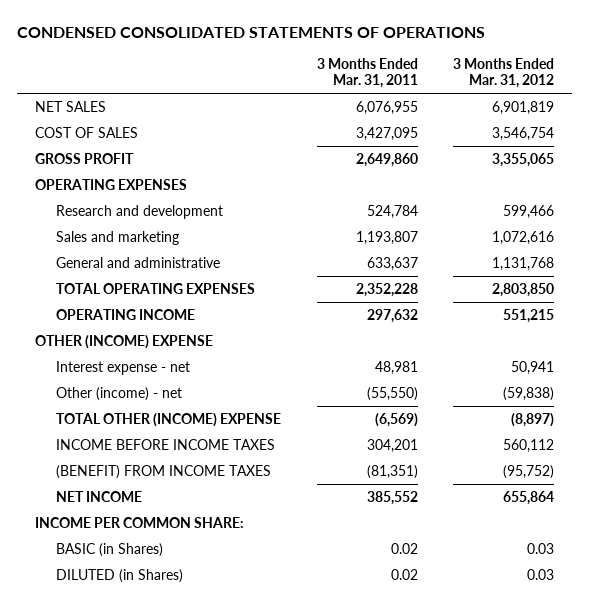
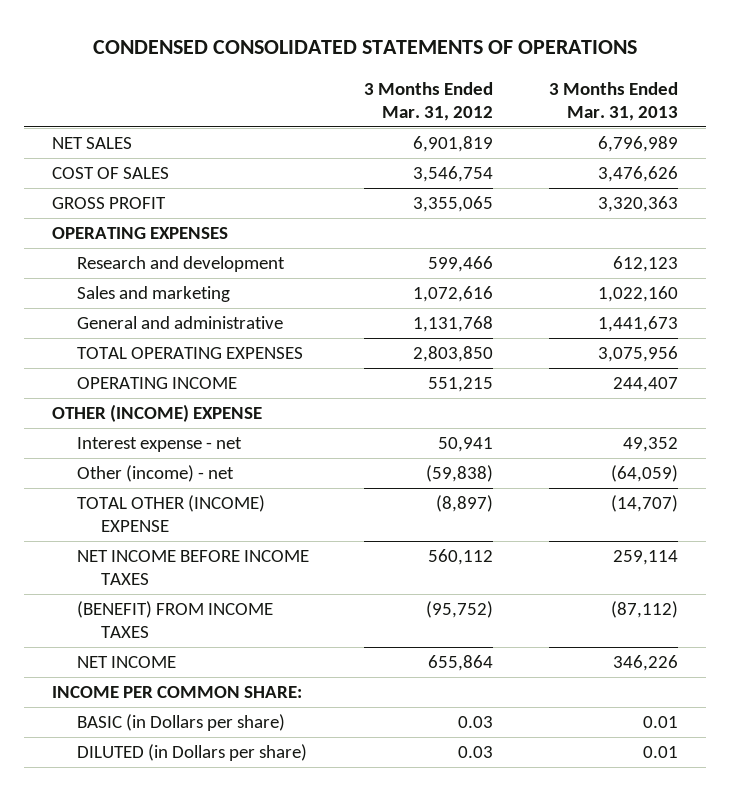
- | 3 Months Ended Mar. 31, 2011 | 3 Months Ended Mar. 31, 2012
+ | 3 Months Ended Mar. 31, 2012 | 3 Months Ended Mar. 31, 2013
- INCOME BEFORE INCOME TAXES | 304,201 | 560,112
+ NET INCOME BEFORE INCOME TAXES | 560,112 | 259,114
- BASIC (in Shares) | 0.02 | 0.03
- DILUTED (in Shares) | 0.02 | 0.03
+ BASIC (in Dollars per share) | 0.03 | 0.01
+ DILUTED (in Dollars per share) | 0.03 | 0.01

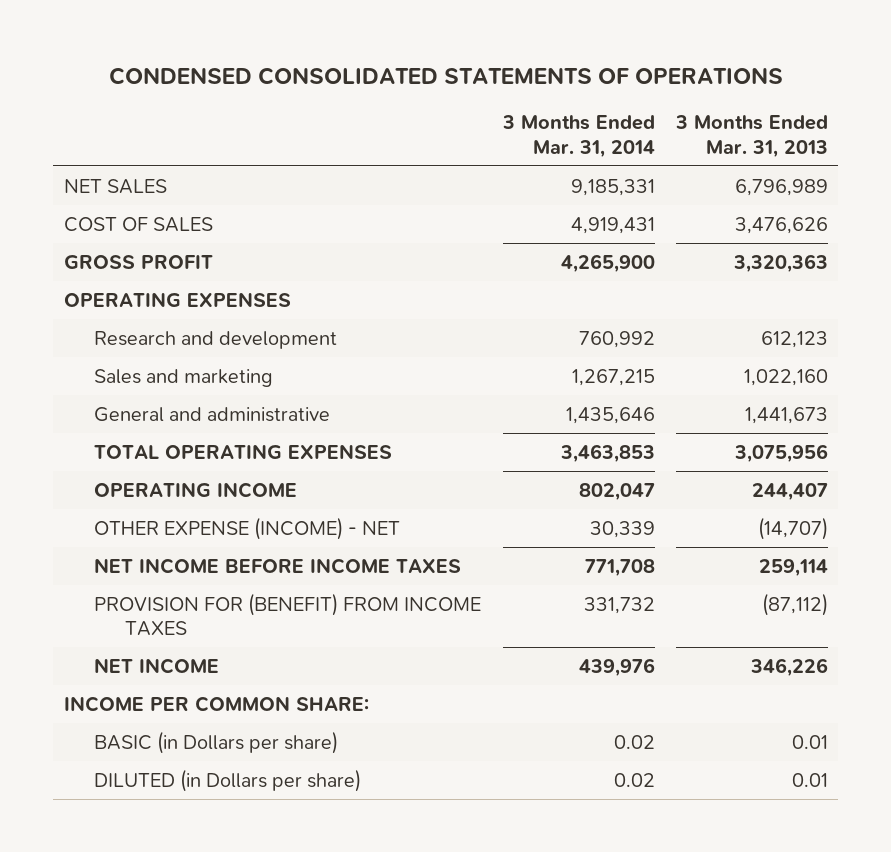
- | 3 Months Ended Mar. 31, 2012 | 3 Months Ended Mar. 31, 2013
+ | 3 Months Ended Mar. 31, 2014 | 3 Months Ended Mar. 31, 2013
- OTHER (INCOME) EXPENSE
- Interest expense - net | 50,941 | 49,352
- Other (income) - net | (59,838) | (64,059)
- TOTAL OTHER (INCOME) EXPENSE | (8,897) | (14,707)
+ OTHER EXPENSE (INCOME) - NET | 30,339 | (14,707)
- (BENEFIT) FROM INCOME TAXES | (95,752) | (87,112)
+ PROVISION FOR (BENEFIT) FROM INCOME TAXES | 331,732 | (87,112)

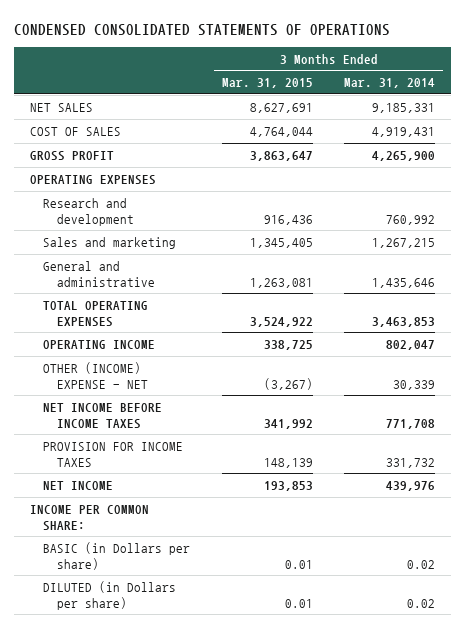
- | 3 Months Ended Mar. 31, 2014 | 3 Months Ended Mar. 31, 2013
+ | 3 Months Ended Mar. 31, 2015 | 3 Months Ended Mar. 31, 2014
- OTHER EXPENSE (INCOME) - NET | 30,339 | (14,707)
+ OTHER (INCOME) EXPENSE - NET | (3,267) | 30,339
- PROVISION FOR (BENEFIT) FROM INCOME TAXES | 331,732 | (87,112)
+ PROVISION FOR INCOME TAXES | 148,139 | 331,732

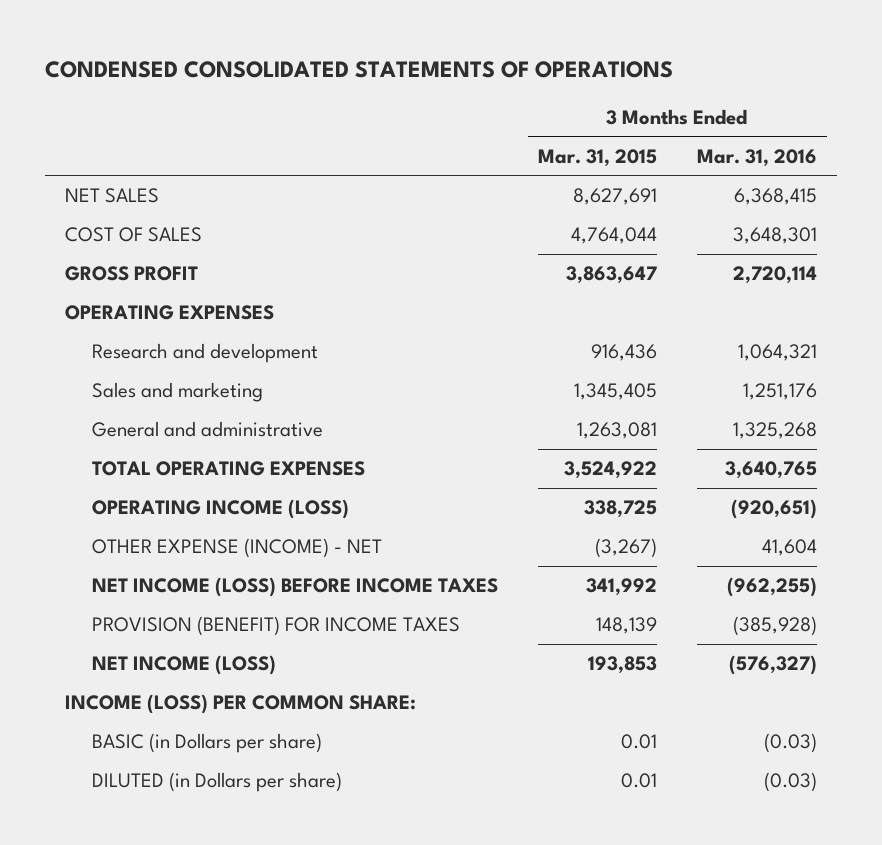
- | 3 Months Ended Mar. 31, 2015 | 3 Months Ended Mar. 31, 2014
+ | 3 Months Ended Mar. 31, 2015 | 3 Months Ended Mar. 31, 2016
- OPERATING INCOME | 338,725 | 802,047
- OTHER (INCOME) EXPENSE - NET | (3,267) | 30,339
- NET INCOME BEFORE INCOME TAXES | 341,992 | 771,708
- PROVISION FOR INCOME TAXES | 148,139 | 331,732
- NET INCOME | 193,853 | 439,976
- INCOME PER COMMON SHARE:
+ OPERATING INCOME (LOSS) | 338,725 | (920,651)
+ OTHER EXPENSE (INCOME) - NET | (3,267) | 41,604
+ NET INCOME (LOSS) BEFORE INCOME TAXES | 341,992 | (962,255)
+ PROVISION (BENEFIT) FOR INCOME TAXES | 148,139 | (385,928)
+ NET INCOME (LOSS) | 193,853 | (576,327)
+ INCOME (LOSS) PER COMMON SHARE:

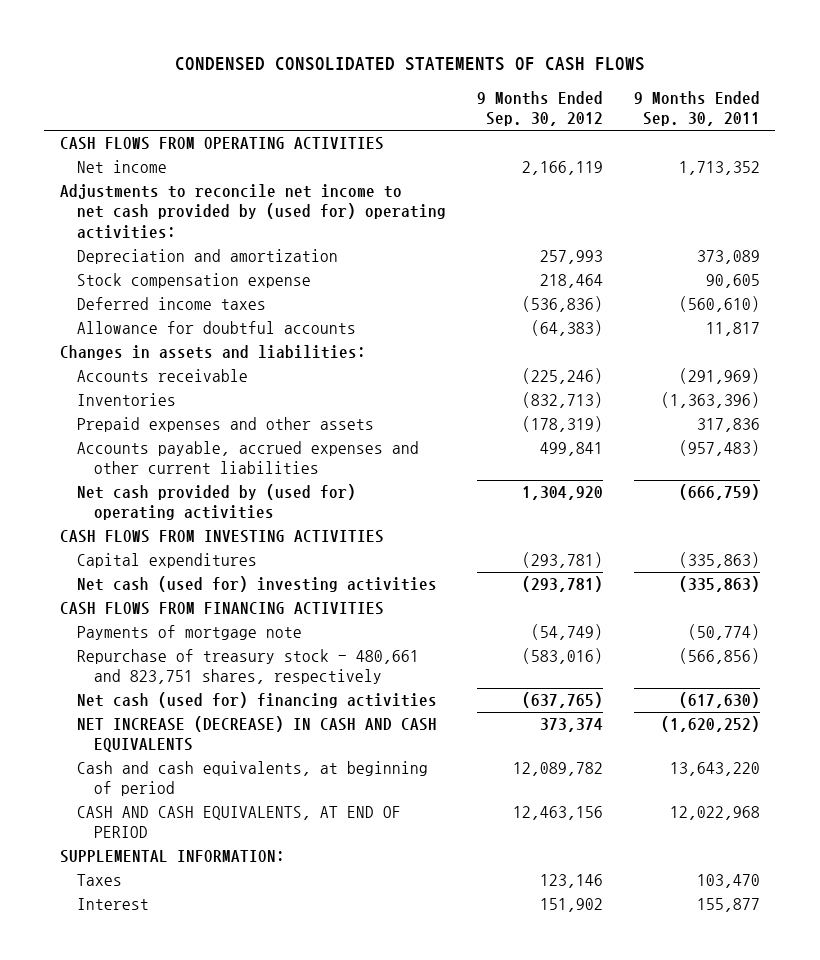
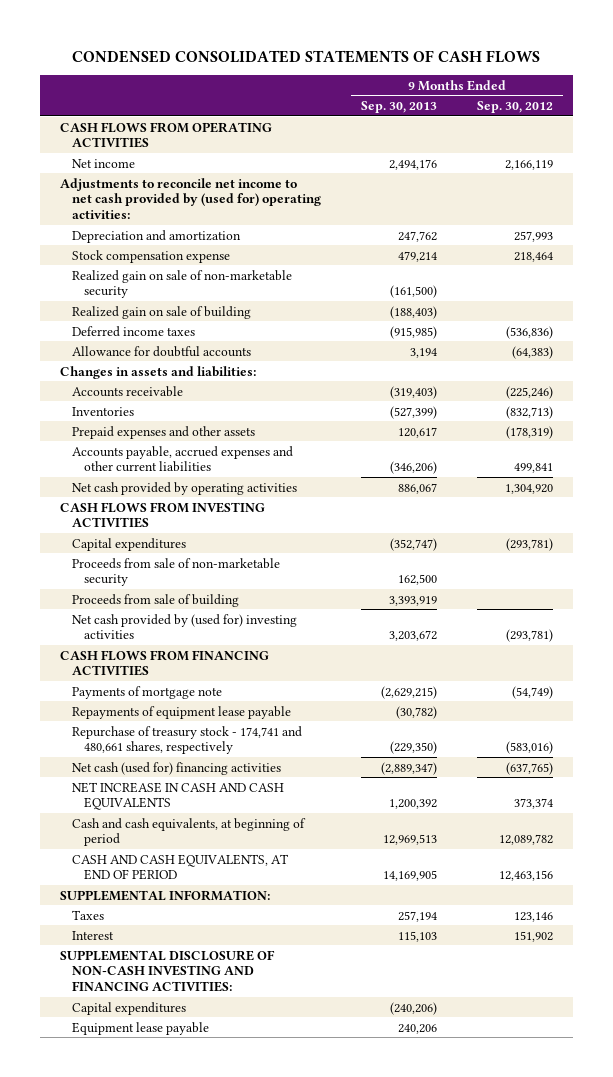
- | 9 Months Ended Sep. 30, 2012 | 9 Months Ended Sep. 30, 2011
+ | 9 Months Ended Sep. 30, 2013 | 9 Months Ended Sep. 30, 2012
+ Realized gain on sale of non-marketable security | (161,500) |
+ Realized gain on sale of building | (188,403) |
- Net cash provided by (used for) operating activities | 1,304,920 | (666,759)
+ Net cash provided by operating activities | 886,067 | 1,304,920
- Net cash (used for) investing activities | (293,781) | (335,863)
+ Proceeds from sale of non-marketable security | 162,500 |
+ Proceeds from sale of building | 3,393,919 |
+ Net cash provided by (used for) investing activities | 3,203,672 | (293,781)
- Repurchase of treasury stock - 480,661 and 823,751 shares, respectively | (583,016) | (566,856)
+ Repayments of equipment lease payable | (30,782) |
+ Repurchase of treasury stock - 174,741 and 480,661 shares, respectively | (229,350) | (583,016)
- NET INCREASE (DECREASE) IN CASH AND CASH EQUIVALENTS | 373,374 | (1,620,252)
+ NET INCREASE IN CASH AND CASH EQUIVALENTS | 1,200,392 | 373,374
+ SUPPLEMENTAL DISCLOSURE OF NON-CASH INVESTING AND FINANCING ACTIVITIES:
+ Capital expenditures | (240,206) |
+ Equipment lease payable | 240,206 |

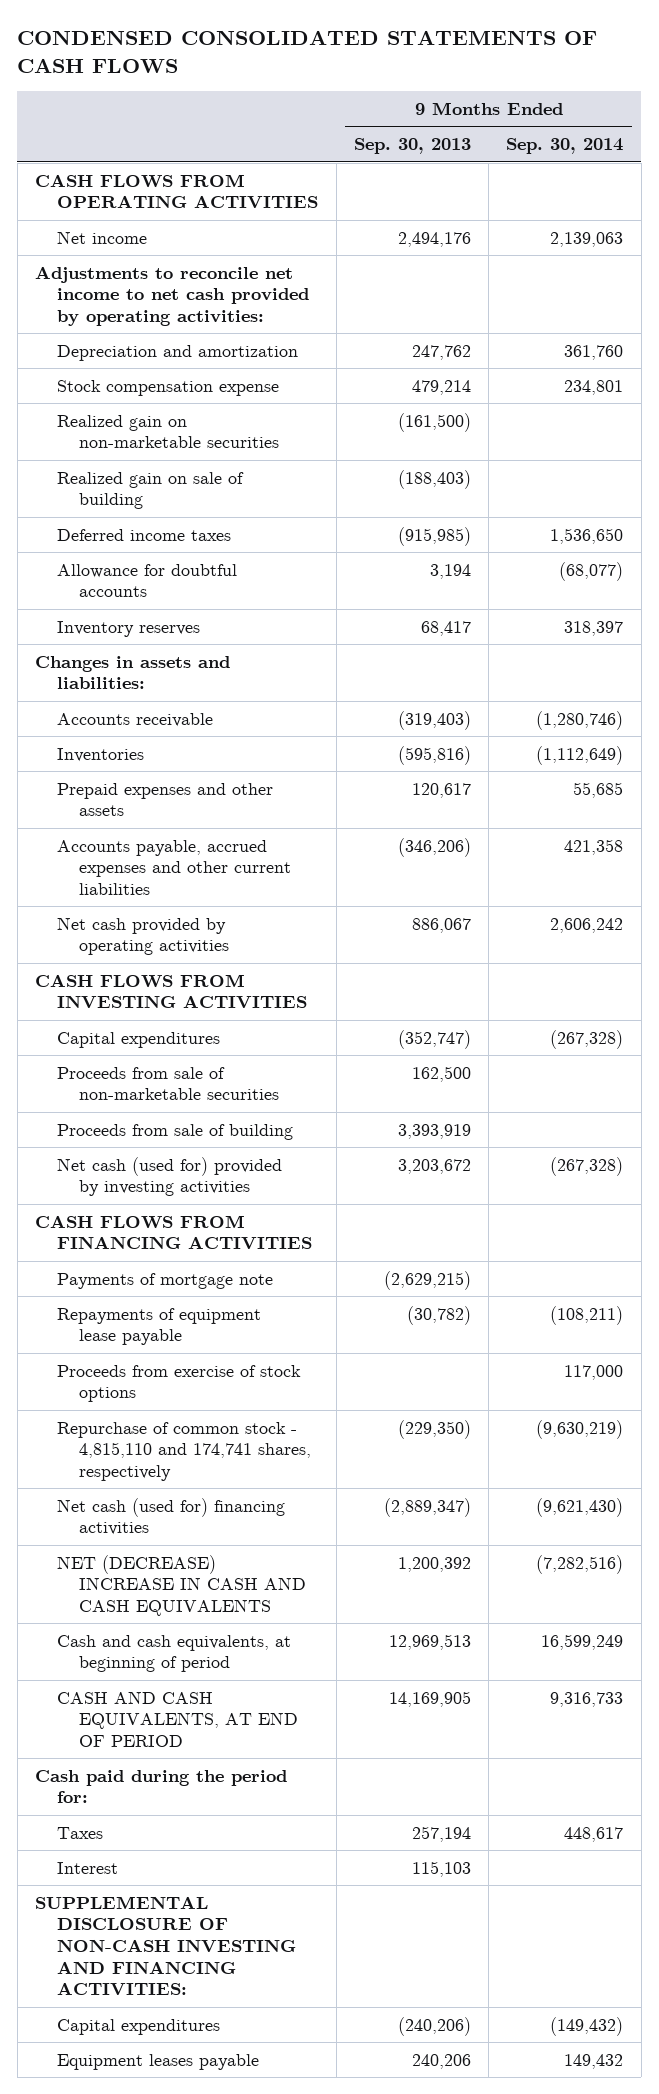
- | 9 Months Ended Sep. 30, 2013 | 9 Months Ended Sep. 30, 2012
+ | 9 Months Ended Sep. 30, 2013 | 9 Months Ended Sep. 30, 2014
- Adjustments to reconcile net income to net cash provided by (used for) operating activities:
+ Adjustments to reconcile net income to net cash provided by operating activities:
- Realized gain on sale of non-marketable security | (161,500) |
+ Realized gain on non-marketable securities | (161,500) |
+ Inventory reserves | 68,417 | 318,397
- Inventories | (527,399) | (832,713)
+ Inventories | (595,816) | (1,112,649)
- Proceeds from sale of non-marketable security | 162,500 |
+ Proceeds from sale of non-marketable securities | 162,500 |
- Net cash provided by (used for) investing activities | 3,203,672 | (293,781)
+ Net cash (used for) provided by investing activities | 3,203,672 | (267,328)
- Repurchase of treasury stock - 174,741 and 480,661 shares, respectively | (229,350) | (583,016)
+ Proceeds from exercise of stock options | | 117,000
+ Repurchase of common stock - 4,815,110 and 174,741 shares, respectively | (229,350) | (9,630,219)
- NET INCREASE IN CASH AND CASH EQUIVALENTS | 1,200,392 | 373,374
+ NET (DECREASE) INCREASE IN CASH AND CASH EQUIVALENTS | 1,200,392 | (7,282,516)
- SUPPLEMENTAL INFORMATION:
+ Cash paid during the period for:
- Equipment lease payable | 240,206 |
+ Equipment leases payable | 240,206 | 149,432

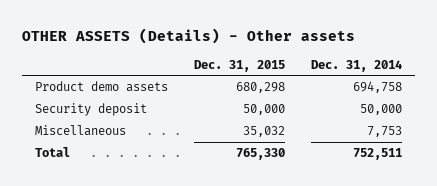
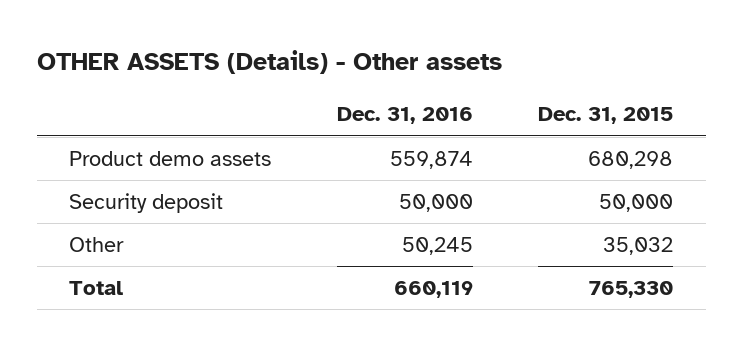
- | Dec. 31, 2015 | Dec. 31, 2014
+ | Dec. 31, 2016 | Dec. 31, 2015
- Miscellaneous | 35,032 | 7,753
+ Other | 50,245 | 35,032

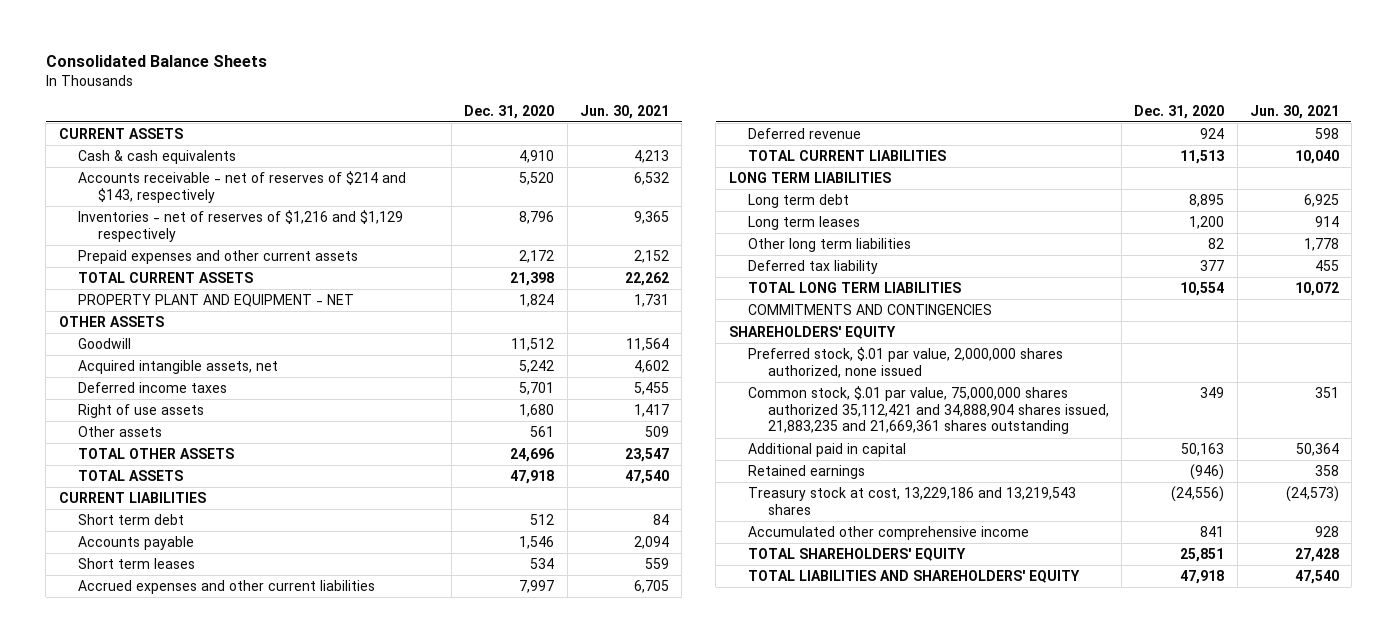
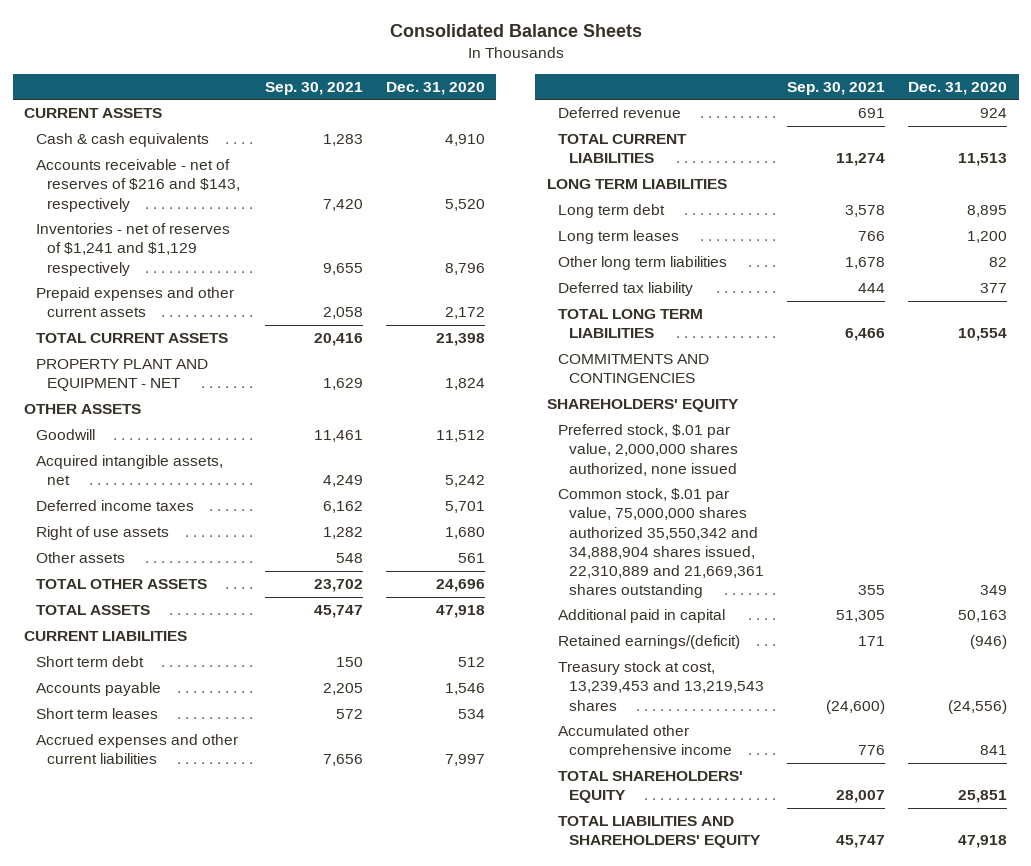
- | Dec. 31, 2020 | Jun. 30, 2021
+ | Sep. 30, 2021 | Dec. 31, 2020
- Accounts receivable - net of reserves of $214 and $143, respectively | 5,520 | 6,532
- Inventories - net of reserves of $1,216 and $1,129 respectively | 8,796 | 9,365
+ Accounts receivable - net of reserves of $216 and $143, respectively | 7,420 | 5,520
+ Inventories - net of reserves of $1,241 and $1,129 respectively | 9,655 | 8,796
- Common stock, $.01 par value, 75,000,000 shares authorized 35,112,421 and 34,888,904 shares issued, 21,883,235 and 21,669,361 shares outstanding | 349 | 351
+ Common stock, $.01 par value, 75,000,000 shares authorized 35,550,342 and 34,888,904 shares issued, 22,310,889 and 21,669,361 shares outstanding | 355 | 349
- Retained earnings | (946) | 358
- Treasury stock at cost, 13,229,186 and 13,219,543 shares | (24,556) | (24,573)
+ Retained earnings/(deficit) | 171 | (946)
+ Treasury stock at cost, 13,239,453 and 13,219,543 shares | (24,600) | (24,556)

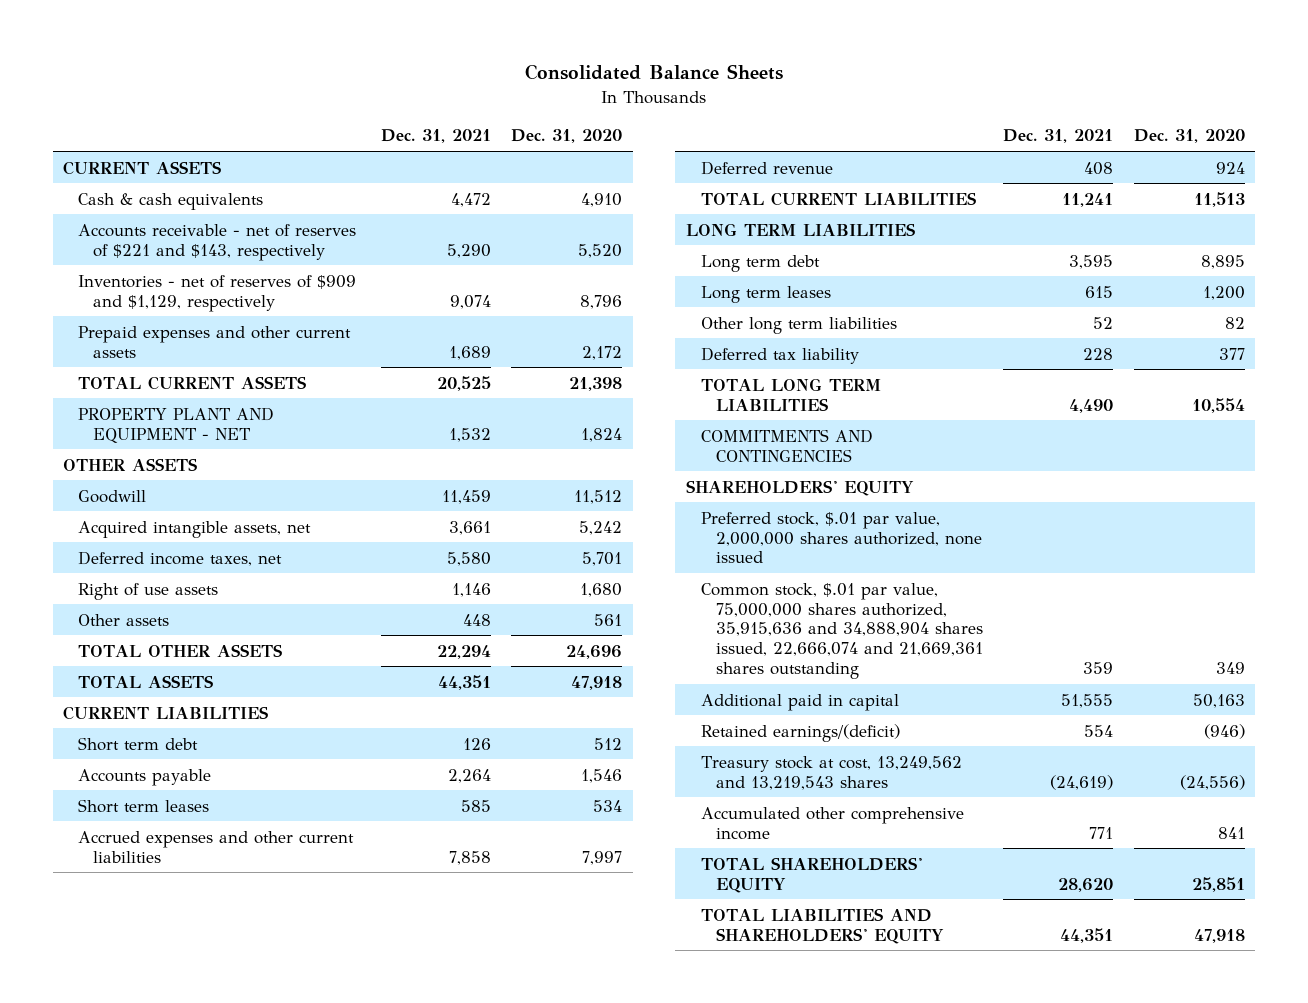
- | Sep. 30, 2021 | Dec. 31, 2020
+ | Dec. 31, 2021 | Dec. 31, 2020
- Accounts receivable - net of reserves of $216 and $143, respectively | 7,420 | 5,520
- Inventories - net of reserves of $1,241 and $1,129 respectively | 9,655 | 8,796
+ Accounts receivable - net of reserves of $221 and $143, respectively | 5,290 | 5,520
+ Inventories - net of reserves of $909 and $1,129, respectively | 9,074 | 8,796
- Deferred income taxes | 6,162 | 5,701
+ Deferred income taxes, net | 5,580 | 5,701
- Common stock, $.01 par value, 75,000,000 shares authorized 35,550,342 and 34,888,904 shares issued, 22,310,889 and 21,669,361 shares outstanding | 355 | 349
+ Common stock, $.01 par value, 75,000,000 shares authorized, 35,915,636 and 34,888,904 shares issued, 22,666,074 and 21,669,361 shares outstanding | 359 | 349
- Treasury stock at cost, 13,239,453 and 13,219,543 shares | (24,600) | (24,556)
+ Treasury stock at cost, 13,249,562 and 13,219,543 shares | (24,619) | (24,556)

